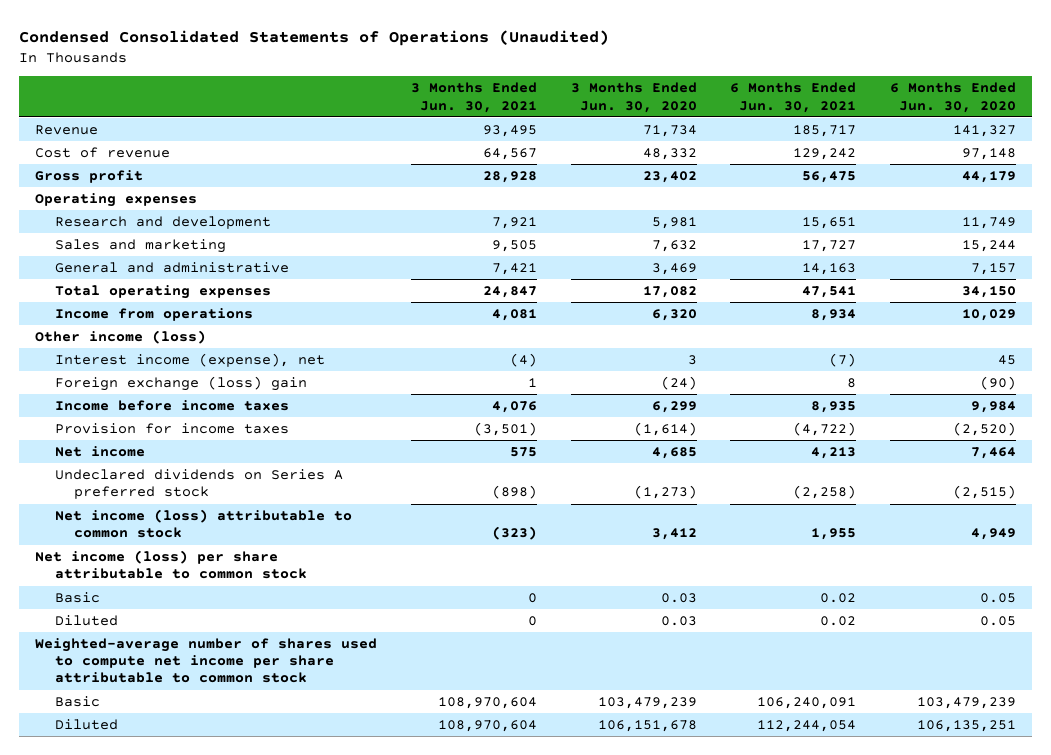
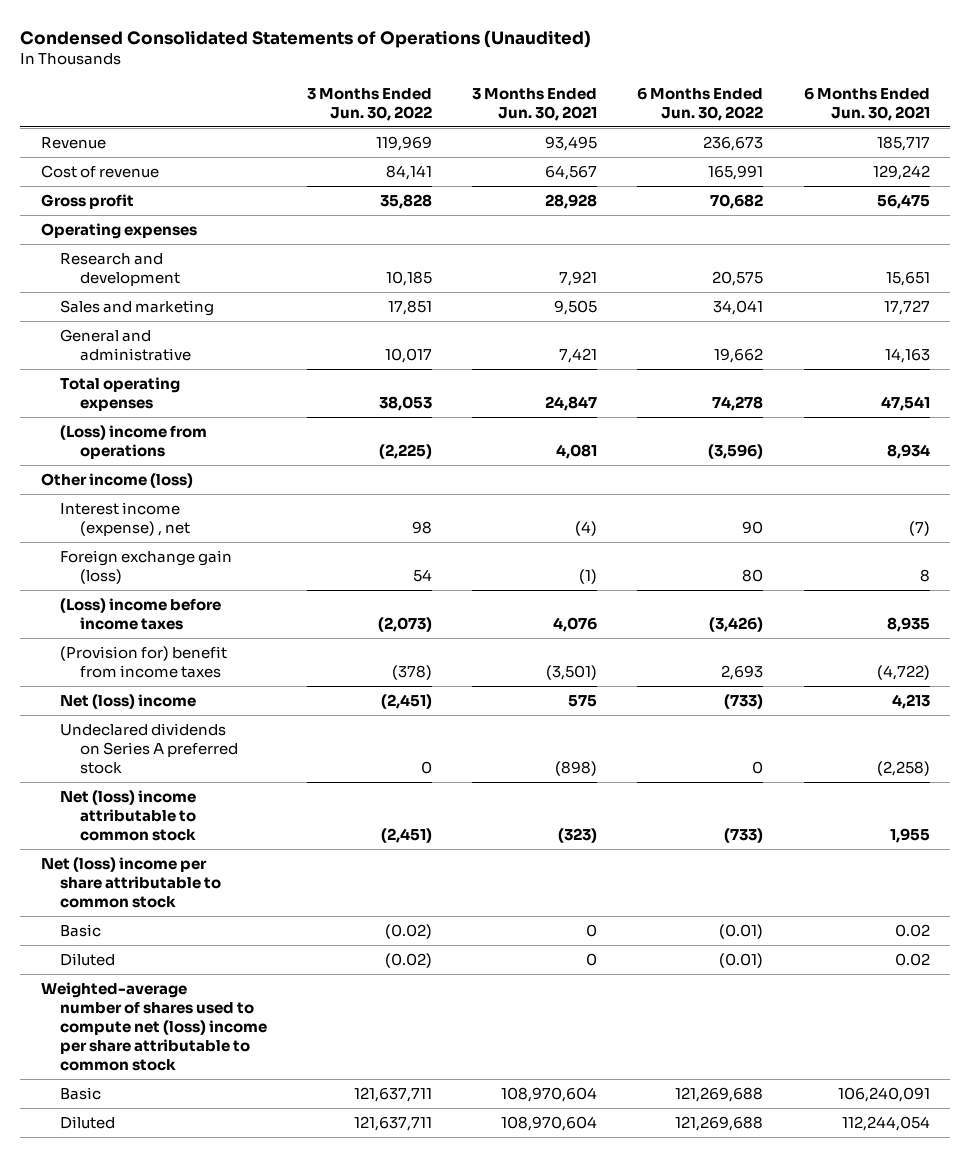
- | 3 Months Ended Jun. 30, 2021 | 3 Months Ended Jun. 30, 2020 | 6 Months Ended Jun. 30, 2021 | 6 Months Ended Jun. 30, 2020
+ | 3 Months Ended Jun. 30, 2022 | 3 Months Ended Jun. 30, 2021 | 6 Months Ended Jun. 30, 2022 | 6 Months Ended Jun. 30, 2021
- Income from operations | 4,081 | 6,320 | 8,934 | 10,029
+ (Loss) income from operations | (2,225) | 4,081 | (3,596) | 8,934
- Interest income (expense), net | (4) | 3 | (7) | 45
- Foreign exchange (loss) gain | 1 | (24) | 8 | (90)
- Income before income taxes | 4,076 | 6,299 | 8,935 | 9,984
- Provision for income taxes | (3,501) | (1,614) | (4,722) | (2,520)
- Net income | 575 | 4,685 | 4,213 | 7,464
+ Interest income (expense) , net | 98 | (4) | 90 | (7)
+ Foreign exchange gain (loss) | 54 | (1) | 80 | 8
+ (Loss) income before income taxes | (2,073) | 4,076 | (3,426) | 8,935
+ (Provision for) benefit from income taxes | (378) | (3,501) | 2,693 | (4,722)
+ Net (loss) income | (2,451) | 575 | (733) | 4,213
- Net income (loss) attributable to common stock | (323) | 3,412 | 1,955 | 4,949
- Net income (loss) per share attributable to common stock
+ Net (loss) income attributable to common stock | (2,451) | (323) | (733) | 1,955
+ Net (loss) income per share attributable to common stock
- Weighted-average number of shares used to compute net income per share attributable to common stock
+ Weighted-average number of shares used to compute net (loss) income per share attributable to common stock

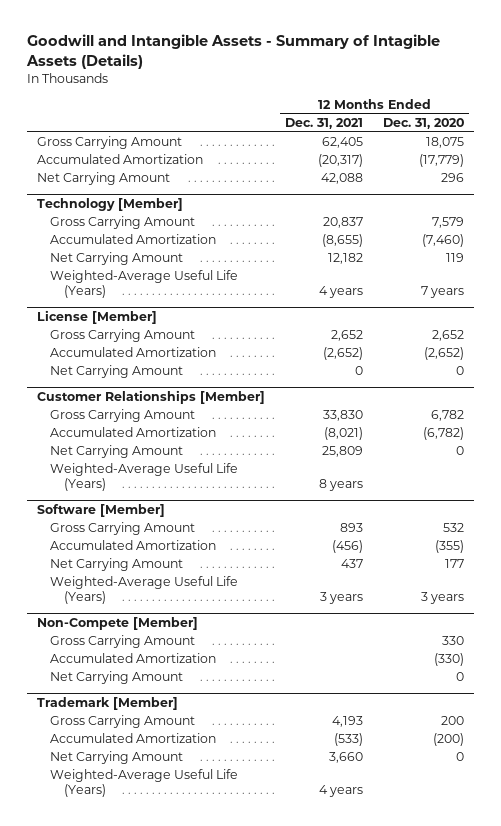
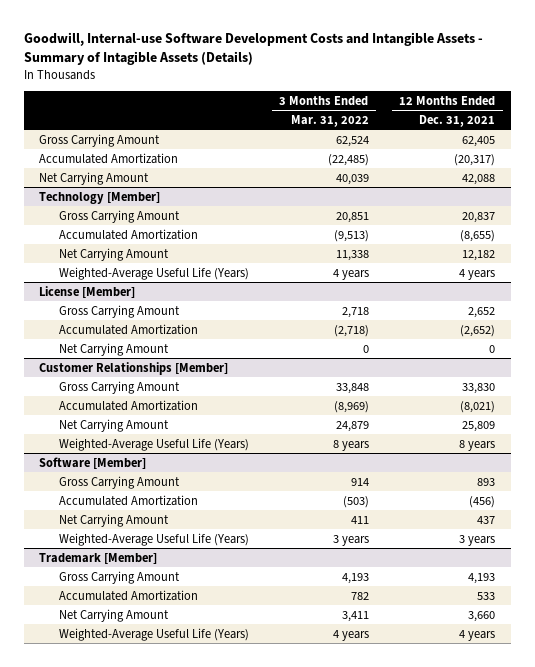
- Goodwill and Intangible Assets - Summary of Intagible Assets (Details)
+ Goodwill, Internal-use Software Development Costs and Intangible Assets - Summary of Intagible Assets (Details)
- | 12 Months Ended Dec. 31, 2021 | 12 Months Ended Dec. 31, 2020
+ | 3 Months Ended Mar. 31, 2022 | 12 Months Ended Dec. 31, 2021
- Non-Compete [Member]
- Gross Carrying Amount | | 330
- Accumulated Amortization | | (330)
- Net Carrying Amount | | 0
@ Trademark [Member]
- Accumulated Amortization | (533) | (200)
+ Accumulated Amortization | 782 | 533

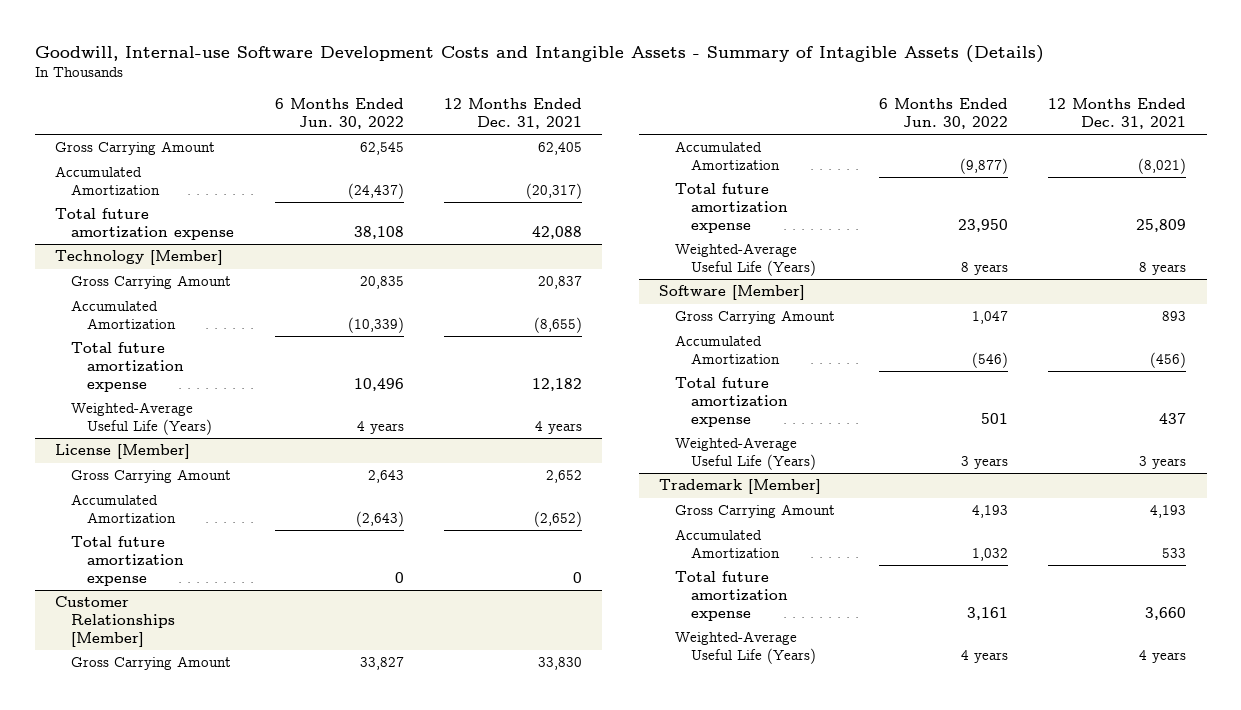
- | 3 Months Ended Mar. 31, 2022 | 12 Months Ended Dec. 31, 2021
+ | 6 Months Ended Jun. 30, 2022 | 12 Months Ended Dec. 31, 2021
- Net Carrying Amount | 40,039 | 42,088
+ Total future amortization expense | 38,108 | 42,088
@ Technology [Member]
- Net Carrying Amount | 11,338 | 12,182
+ Total future amortization expense | 10,496 | 12,182
@ License [Member]
- Net Carrying Amount | 0 | 0
+ Total future amortization expense | 0 | 0
@ Customer Relationships [Member]
- Net Carrying Amount | 24,879 | 25,809
+ Total future amortization expense | 23,950 | 25,809
@ Software [Member]
- Net Carrying Amount | 411 | 437
+ Total future amortization expense | 501 | 437
@ Trademark [Member]
- Net Carrying Amount | 3,411 | 3,660
+ Total future amortization expense | 3,161 | 3,660

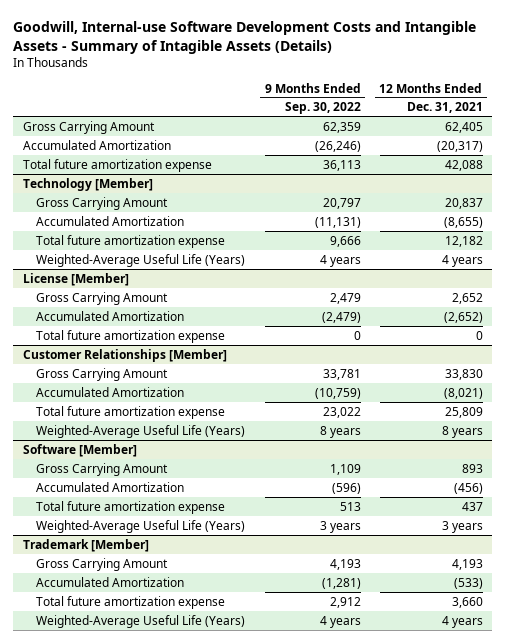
- | 6 Months Ended Jun. 30, 2022 | 12 Months Ended Dec. 31, 2021
+ | 9 Months Ended Sep. 30, 2022 | 12 Months Ended Dec. 31, 2021
@ Trademark [Member]
- Accumulated Amortization | 1,032 | 533
+ Accumulated Amortization | (1,281) | (533)

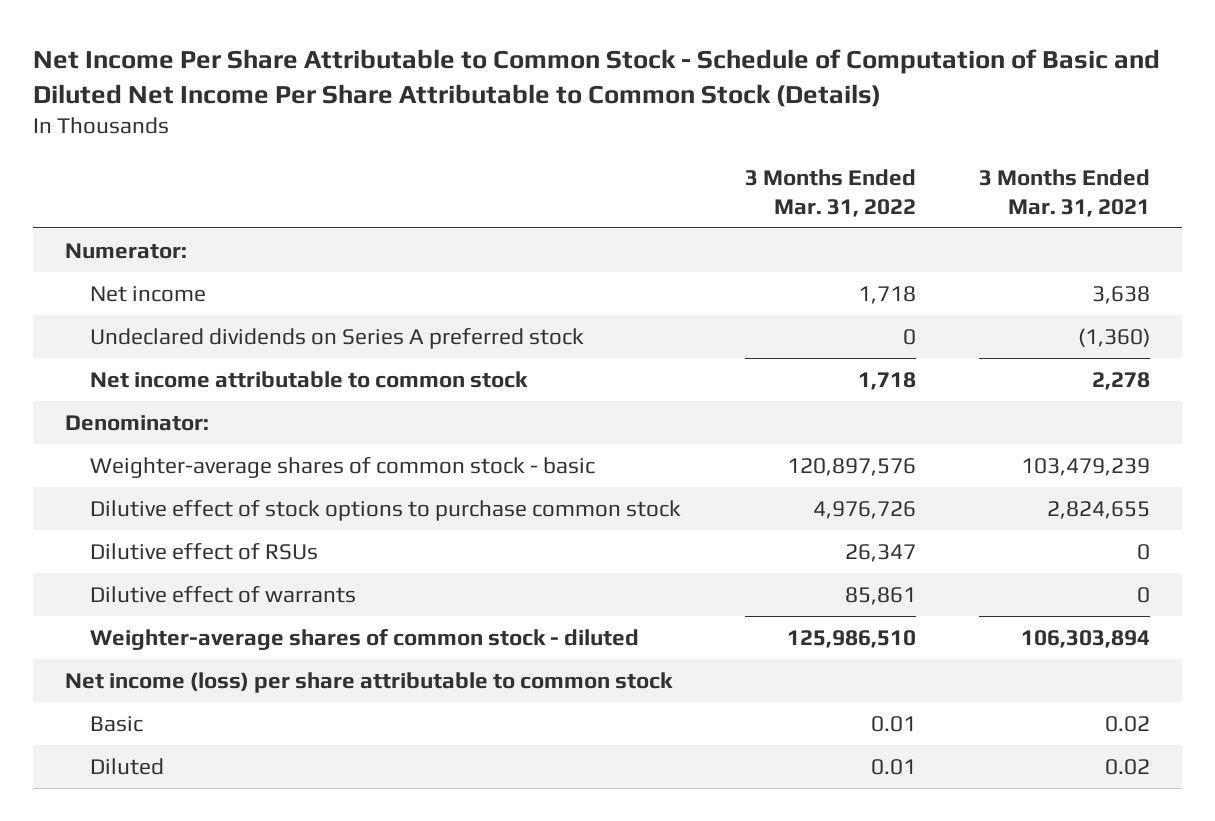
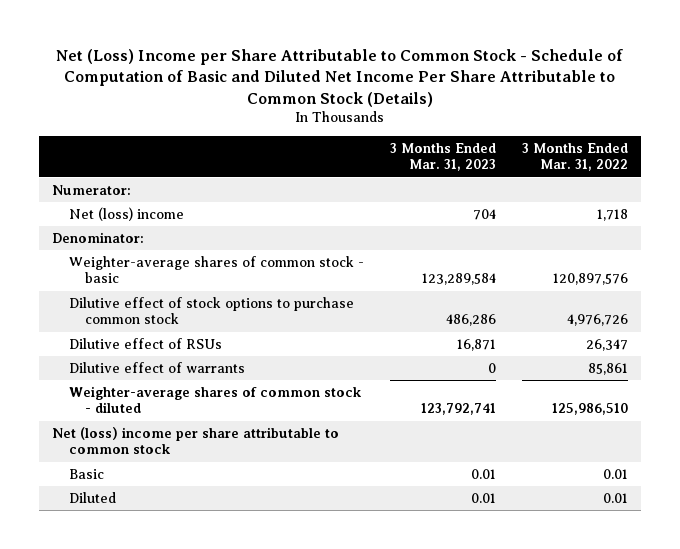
- Net Income Per Share Attributable to Common Stock - Schedule of Computation of Basic and Diluted Net Income Per Share Attributable to Common Stock (Details)
+ Net (Loss) Income per Share Attributable to Common Stock - Schedule of Computation of Basic and Diluted Net Income Per Share Attributable to Common Stock (Details)
- | 3 Months Ended Mar. 31, 2022 | 3 Months Ended Mar. 31, 2021
+ | 3 Months Ended Mar. 31, 2023 | 3 Months Ended Mar. 31, 2022
- Net income | 1,718 | 3,638
- Undeclared dividends on Series A preferred stock | 0 | (1,360)
- Net income attributable to common stock | 1,718 | 2,278
+ Net (loss) income | 704 | 1,718
- Net income (loss) per share attributable to common stock
+ Net (loss) income per share attributable to common stock

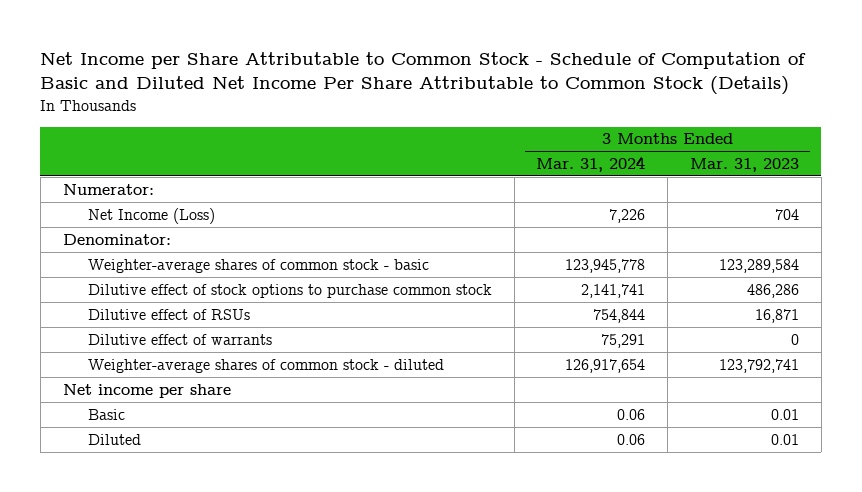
- Net (Loss) Income per Share Attributable to Common Stock - Schedule of Computation of Basic and Diluted Net Income Per Share Attributable to Common Stock (Details)
+ Net Income per Share Attributable to Common Stock - Schedule of Computation of Basic and Diluted Net Income Per Share Attributable to Common Stock (Details)
- | 3 Months Ended Mar. 31, 2023 | 3 Months Ended Mar. 31, 2022
+ | 3 Months Ended Mar. 31, 2024 | 3 Months Ended Mar. 31, 2023
- Net (loss) income | 704 | 1,718
+ Net Income (Loss) | 7,226 | 704
- Net (loss) income per share attributable to common stock
+ Net income per share

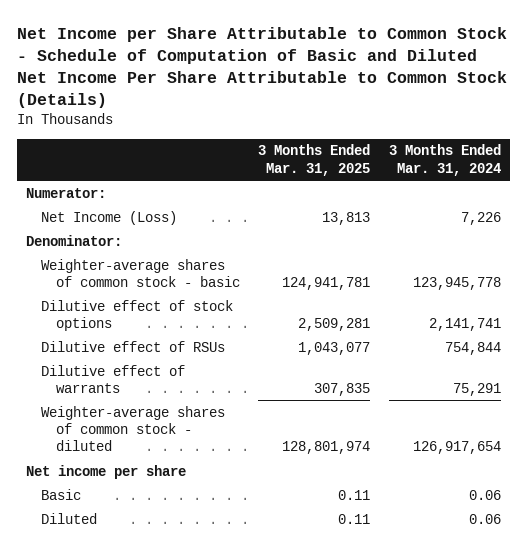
- | 3 Months Ended Mar. 31, 2024 | 3 Months Ended Mar. 31, 2023
+ | 3 Months Ended Mar. 31, 2025 | 3 Months Ended Mar. 31, 2024
- Dilutive effect of stock options to purchase common stock | 2,141,741 | 486,286
+ Dilutive effect of stock options | 2,509,281 | 2,141,741

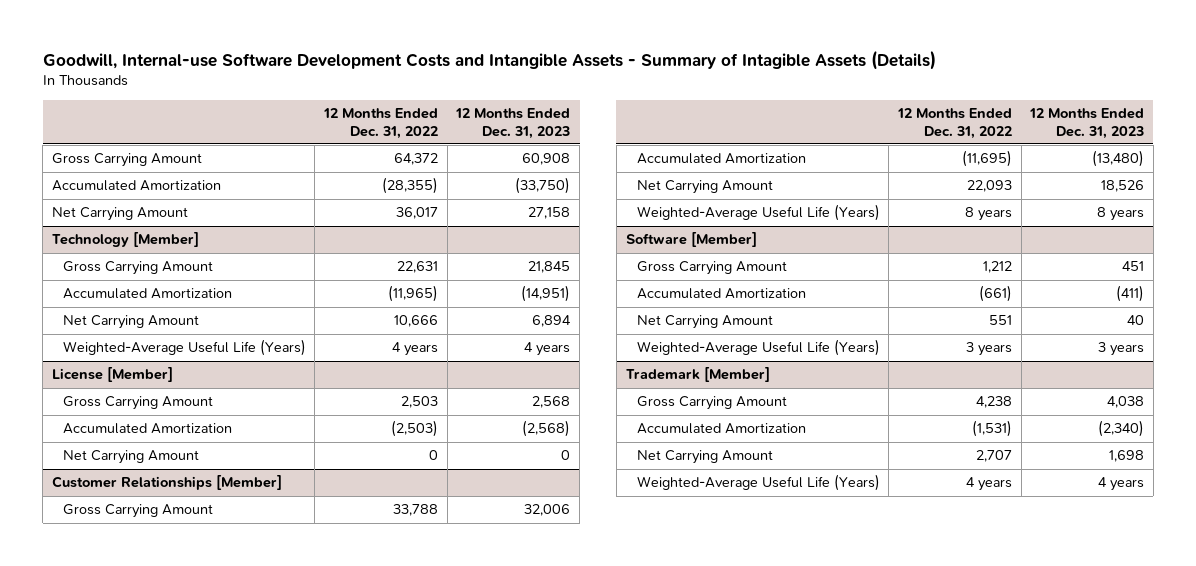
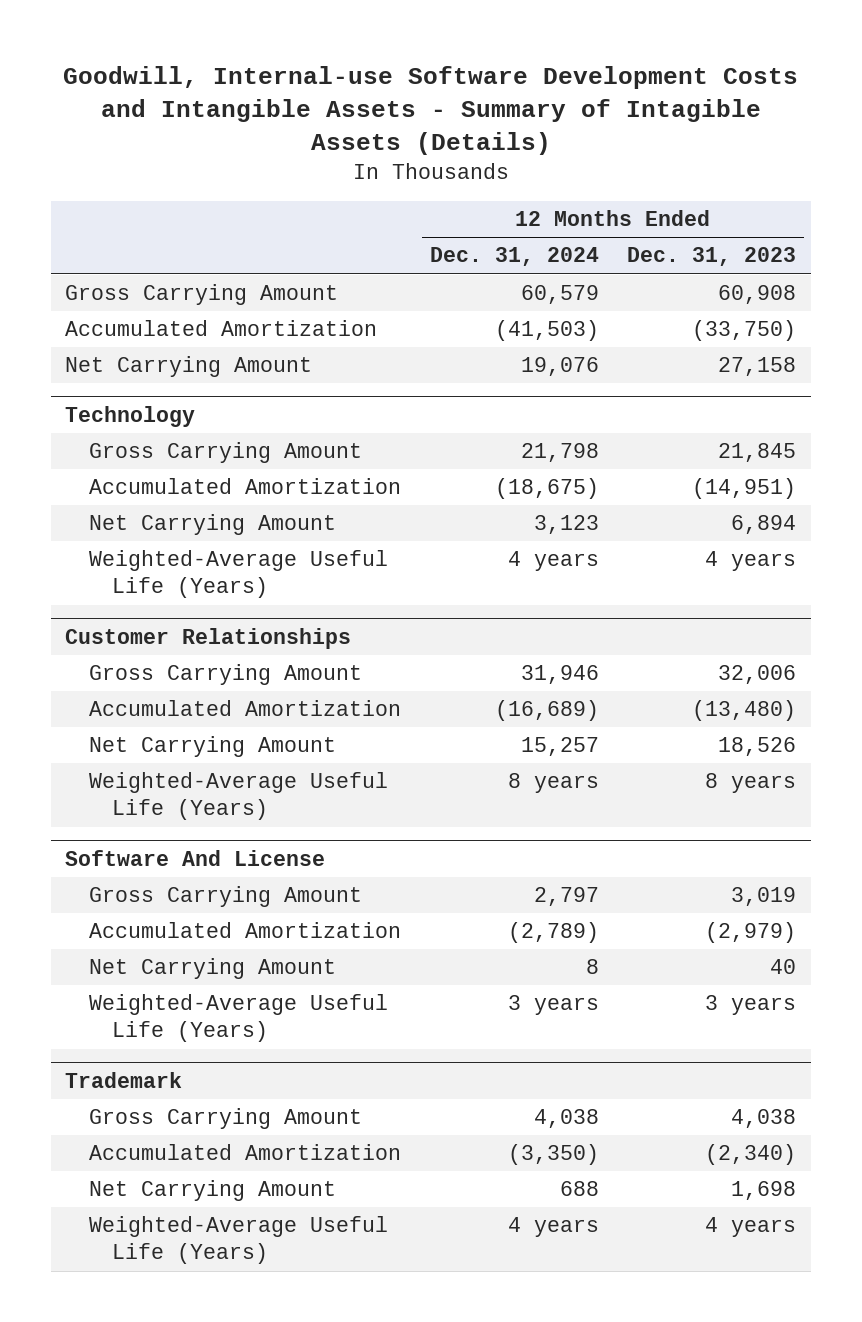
- | 12 Months Ended Dec. 31, 2022 | 12 Months Ended Dec. 31, 2023
+ | 12 Months Ended Dec. 31, 2024 | 12 Months Ended Dec. 31, 2023
- Technology [Member]
+ Technology
- License [Member]
- Gross Carrying Amount | 2,503 | 2,568
- Accumulated Amortization | (2,503) | (2,568)
- Net Carrying Amount | 0 | 0
- Customer Relationships [Member]
+ Customer Relationships
- Software [Member]
- Gross Carrying Amount | 1,212 | 451
- Accumulated Amortization | (661) | (411)
+ Software And License
+ Gross Carrying Amount | 2,797 | 3,019
+ Accumulated Amortization | (2,789) | (2,979)
- Trademark [Member]
+ Trademark

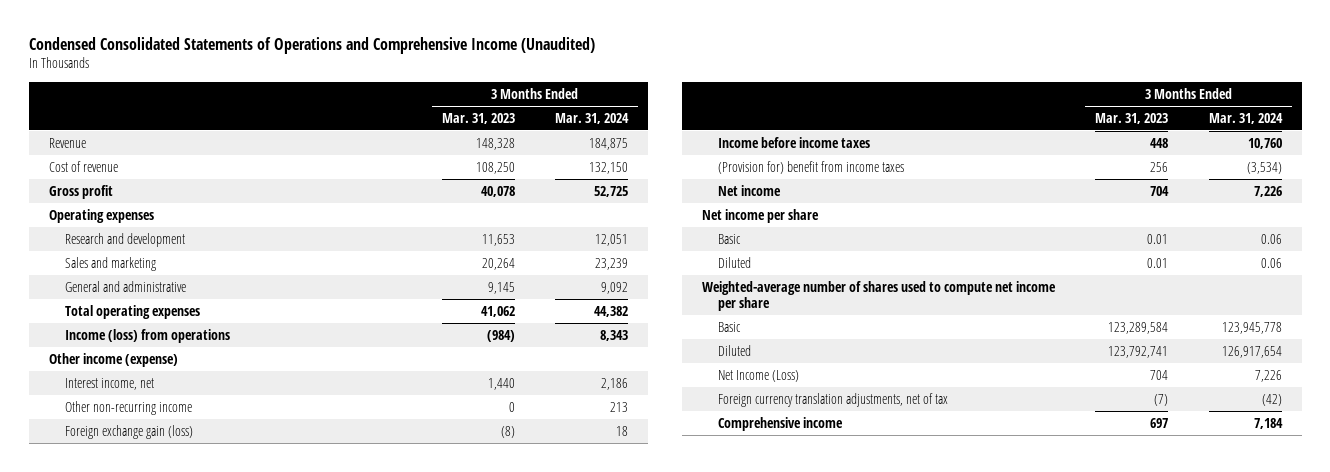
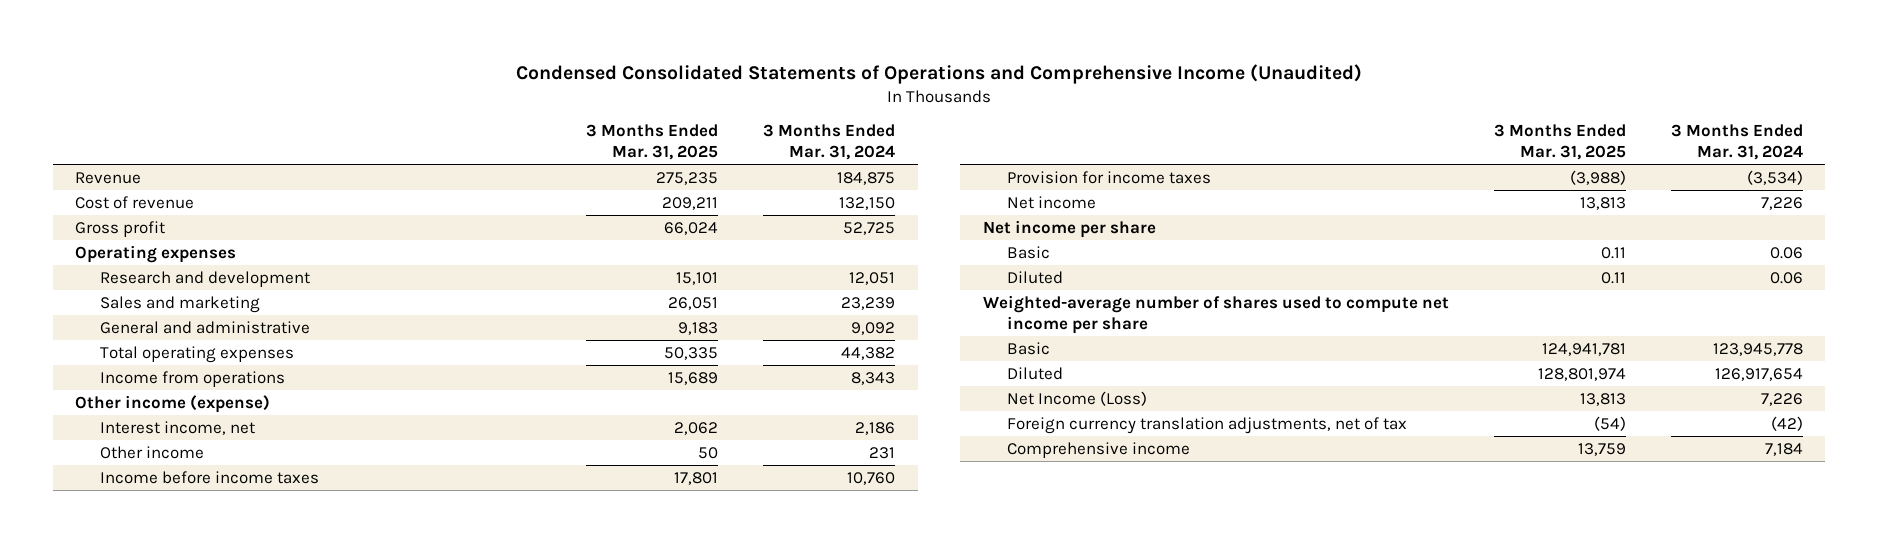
- | 3 Months Ended Mar. 31, 2023 | 3 Months Ended Mar. 31, 2024
+ | 3 Months Ended Mar. 31, 2025 | 3 Months Ended Mar. 31, 2024
- Income (loss) from operations | (984) | 8,343
+ Income from operations | 15,689 | 8,343
- Other non-recurring income | 0 | 213
- Foreign exchange gain (loss) | (8) | 18
+ Other income | 50 | 231
- (Provision for) benefit from income taxes | 256 | (3,534)
+ Provision for income taxes | (3,988) | (3,534)

